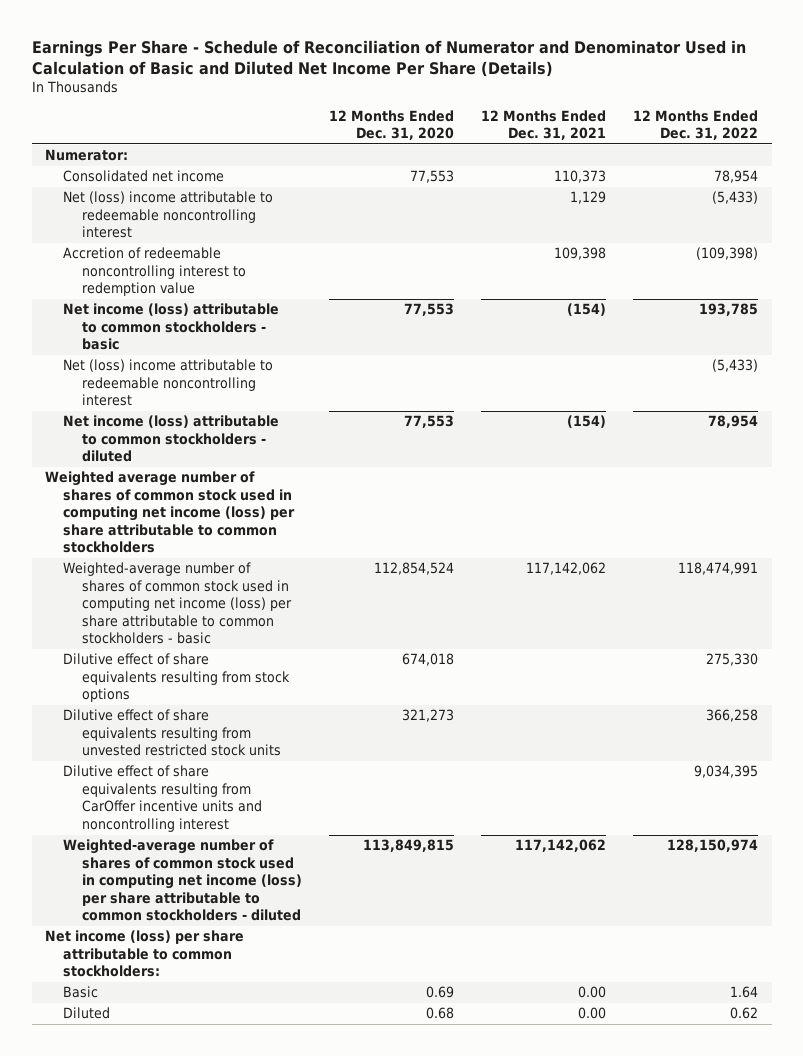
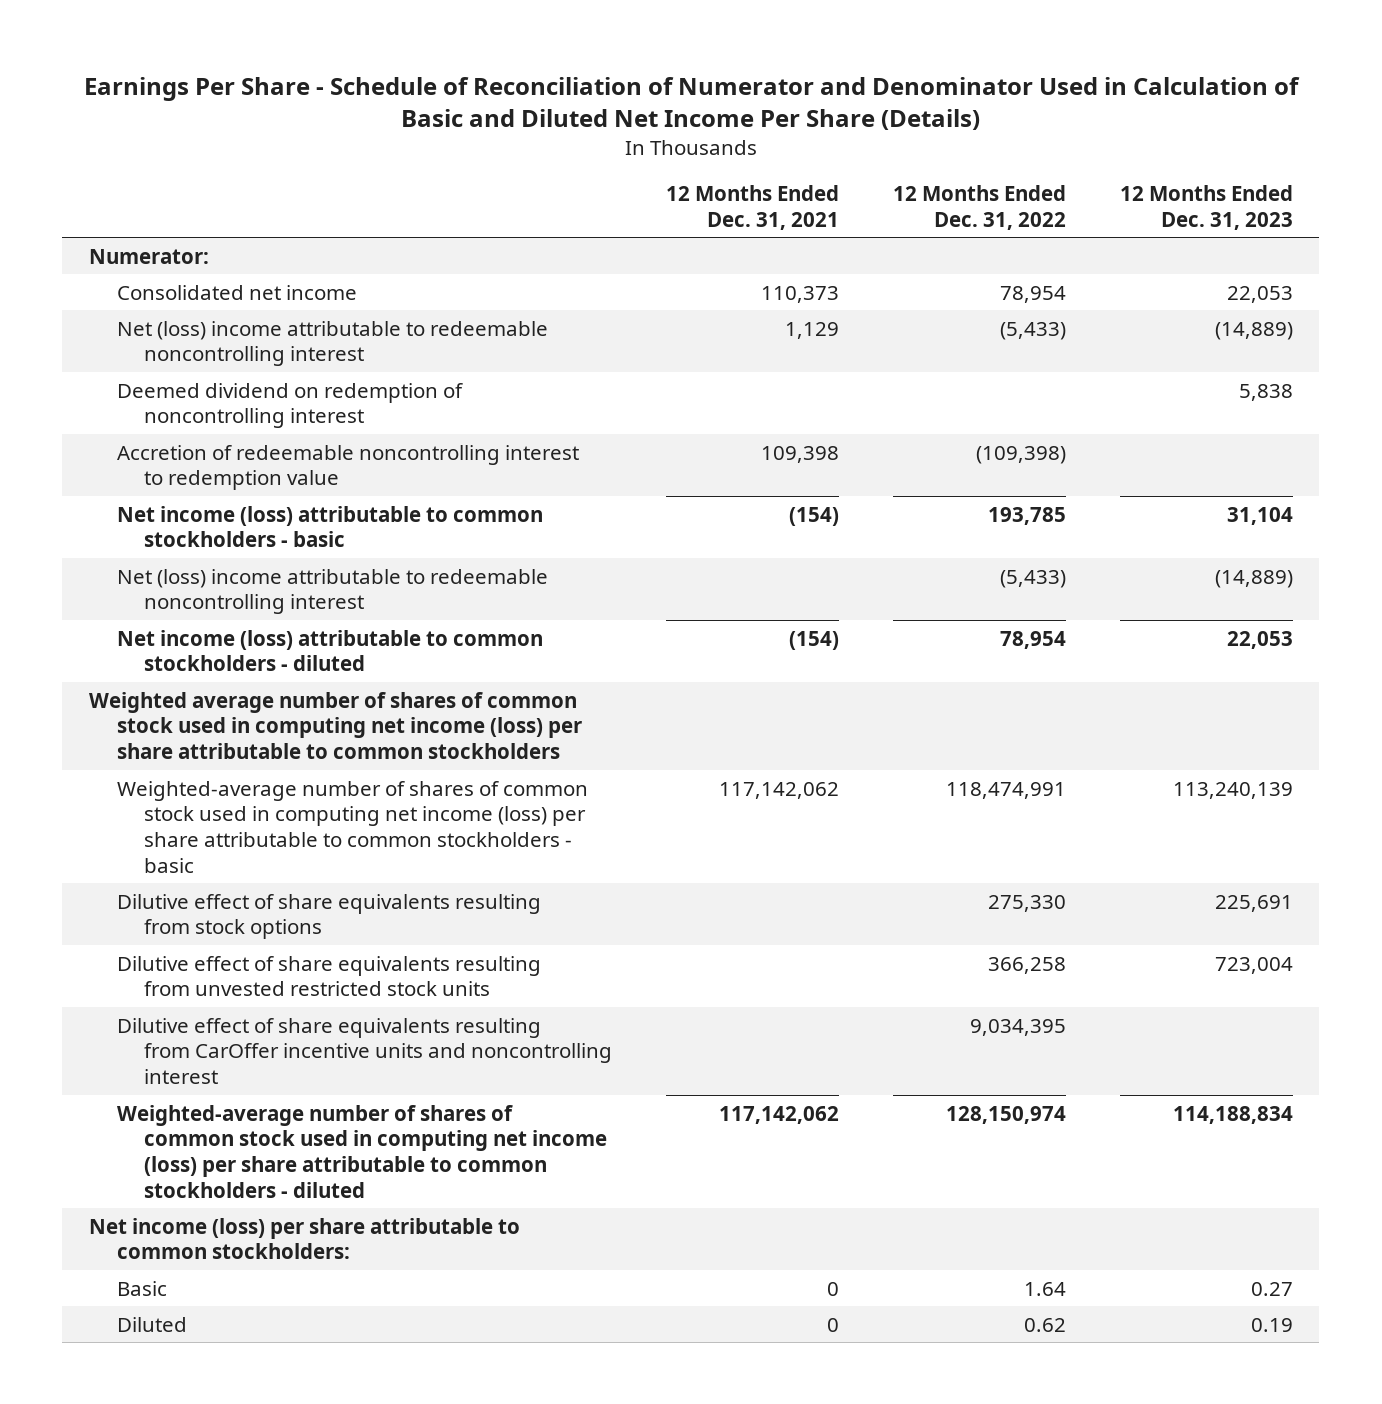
- | 12 Months Ended Dec. 31, 2020 | 12 Months Ended Dec. 31, 2021 | 12 Months Ended Dec. 31, 2022
+ | 12 Months Ended Dec. 31, 2021 | 12 Months Ended Dec. 31, 2022 | 12 Months Ended Dec. 31, 2023
+ Deemed dividend on redemption of noncontrolling interest | | | 5,838
- Basic | 0.69 | 0.00 | 1.64
- Diluted | 0.68 | 0.00 | 0.62
+ Basic | 0 | 1.64 | 0.27
+ Diluted | 0 | 0.62 | 0.19

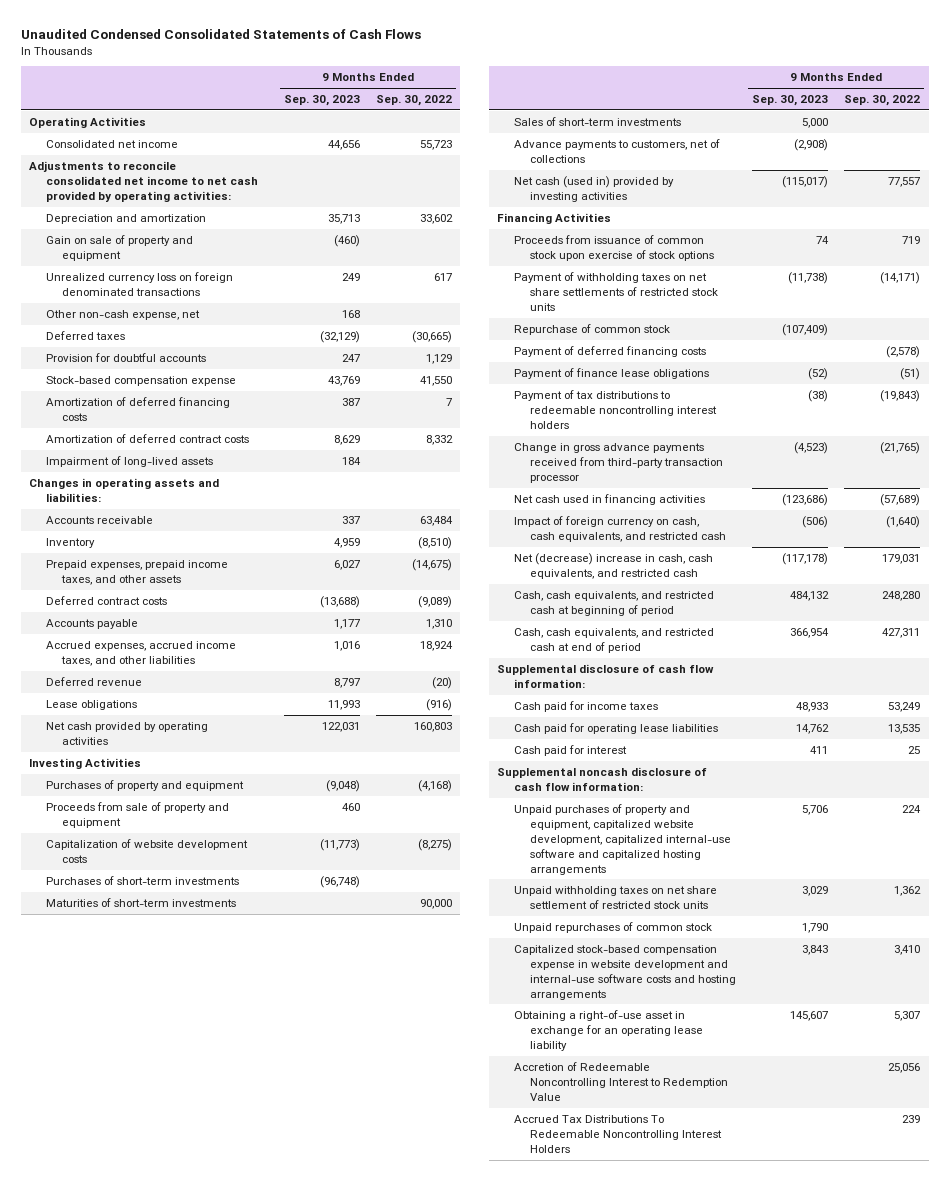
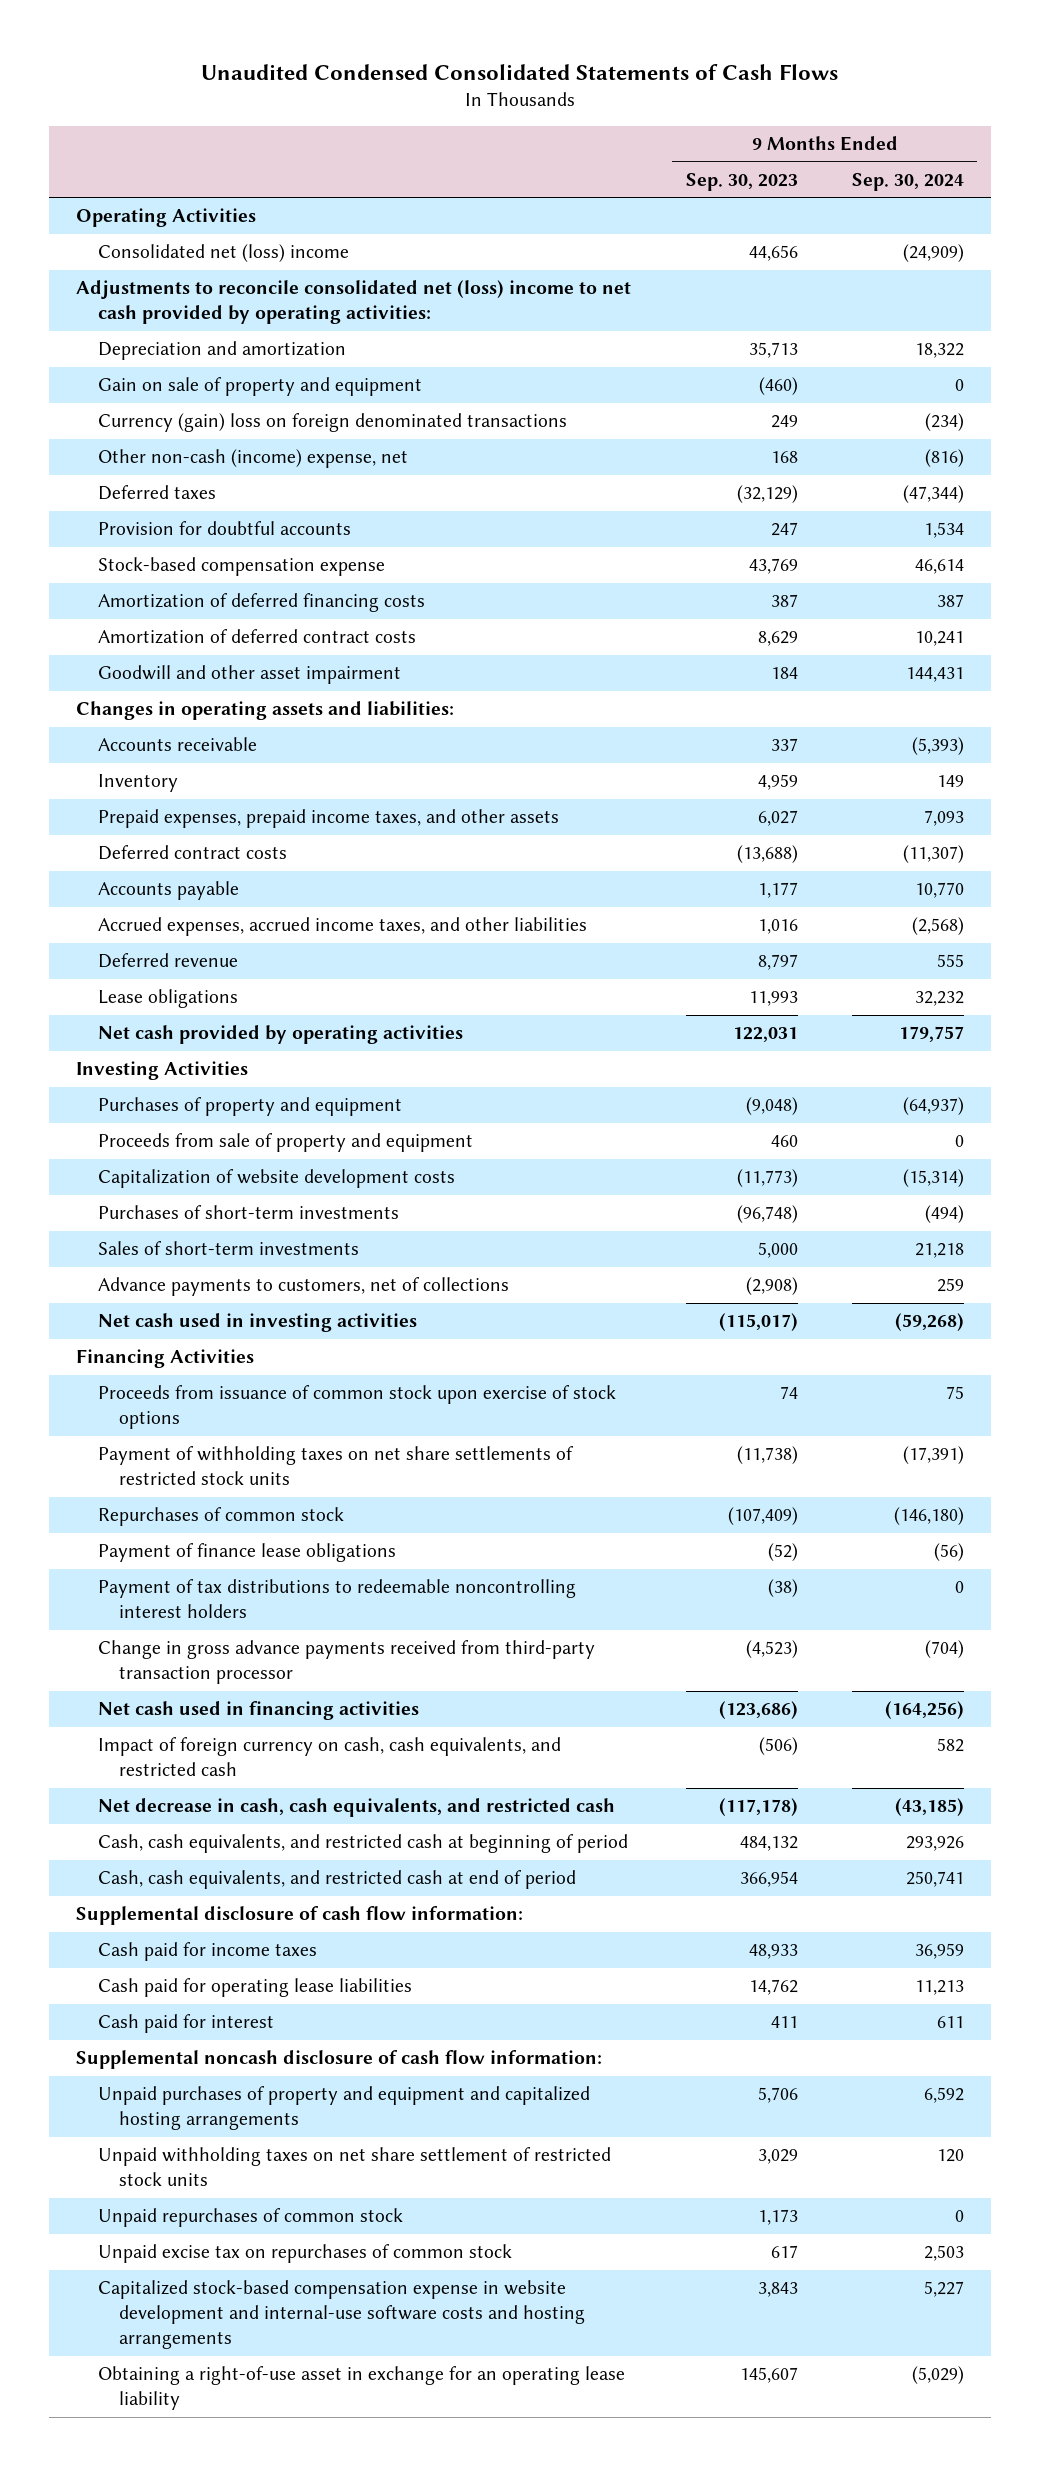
- | 9 Months Ended Sep. 30, 2023 | 9 Months Ended Sep. 30, 2022
+ | 9 Months Ended Sep. 30, 2023 | 9 Months Ended Sep. 30, 2024
- Consolidated net income | 44,656 | 55,723
- Adjustments to reconcile consolidated net income to net cash provided by operating activities:
+ Consolidated net (loss) income | 44,656 | (24,909)
+ Adjustments to reconcile consolidated net (loss) income to net cash provided by operating activities:
- Unrealized currency loss on foreign denominated transactions | 249 | 617
- Other non-cash expense, net | 168 |
+ Currency (gain) loss on foreign denominated transactions | 249 | (234)
+ Other non-cash (income) expense, net | 168 | (816)
- Impairment of long-lived assets | 184 |
+ Goodwill and other asset impairment | 184 | 144,431
- Maturities of short-term investments | | 90,000
- Net cash (used in) provided by investing activities | (115,017) | 77,557
+ Net cash used in investing activities | (115,017) | (59,268)
- Repurchase of common stock | (107,409) |
- Payment of deferred financing costs | | (2,578)
+ Repurchases of common stock | (107,409) | (146,180)
- Net (decrease) increase in cash, cash equivalents, and restricted cash | (117,178) | 179,031
+ Net decrease in cash, cash equivalents, and restricted cash | (117,178) | (43,185)
- Unpaid purchases of property and equipment, capitalized website development, capitalized internal-use software and capitalized hosting arrangements | 5,706 | 224
+ Unpaid purchases of property and equipment and capitalized hosting arrangements | 5,706 | 6,592
- Unpaid repurchases of common stock | 1,790 |
+ Unpaid repurchases of common stock | 1,173 | 0
+ Unpaid excise tax on repurchases of common stock | 617 | 2,503
- Accretion of Redeemable Noncontrolling Interest to Redemption Value | | 25,056
- Accrued Tax Distributions To Redeemable Noncontrolling Interest Holders | | 239

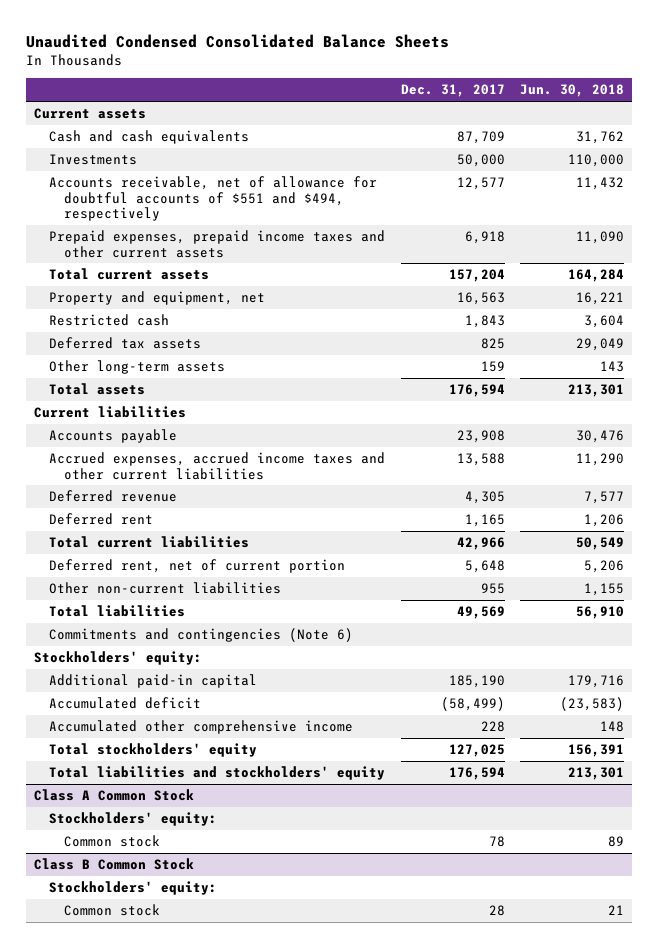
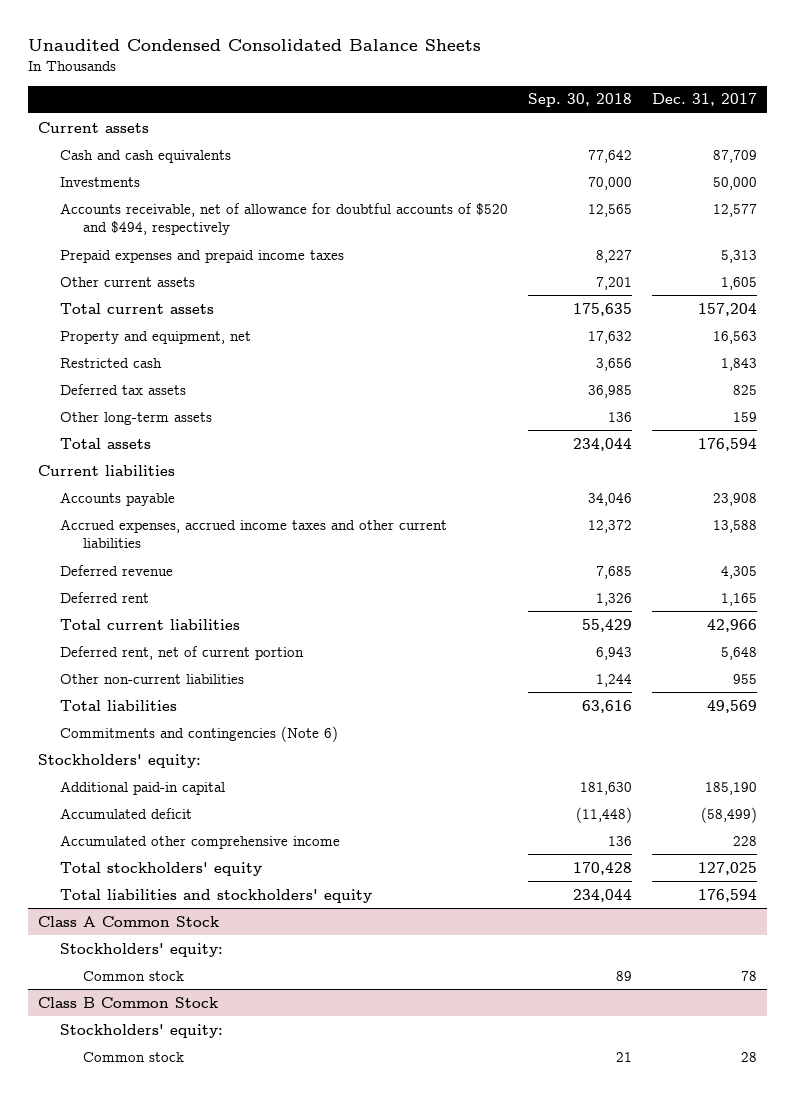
- | Dec. 31, 2017 | Jun. 30, 2018
+ | Sep. 30, 2018 | Dec. 31, 2017
- Accounts receivable, net of allowance for doubtful accounts of $551 and $494, respectively | 12,577 | 11,432
- Prepaid expenses, prepaid income taxes and other current assets | 6,918 | 11,090
+ Accounts receivable, net of allowance for doubtful accounts of $520 and $494, respectively | 12,565 | 12,577
+ Prepaid expenses and prepaid income taxes | 8,227 | 5,313
+ Other current assets | 7,201 | 1,605

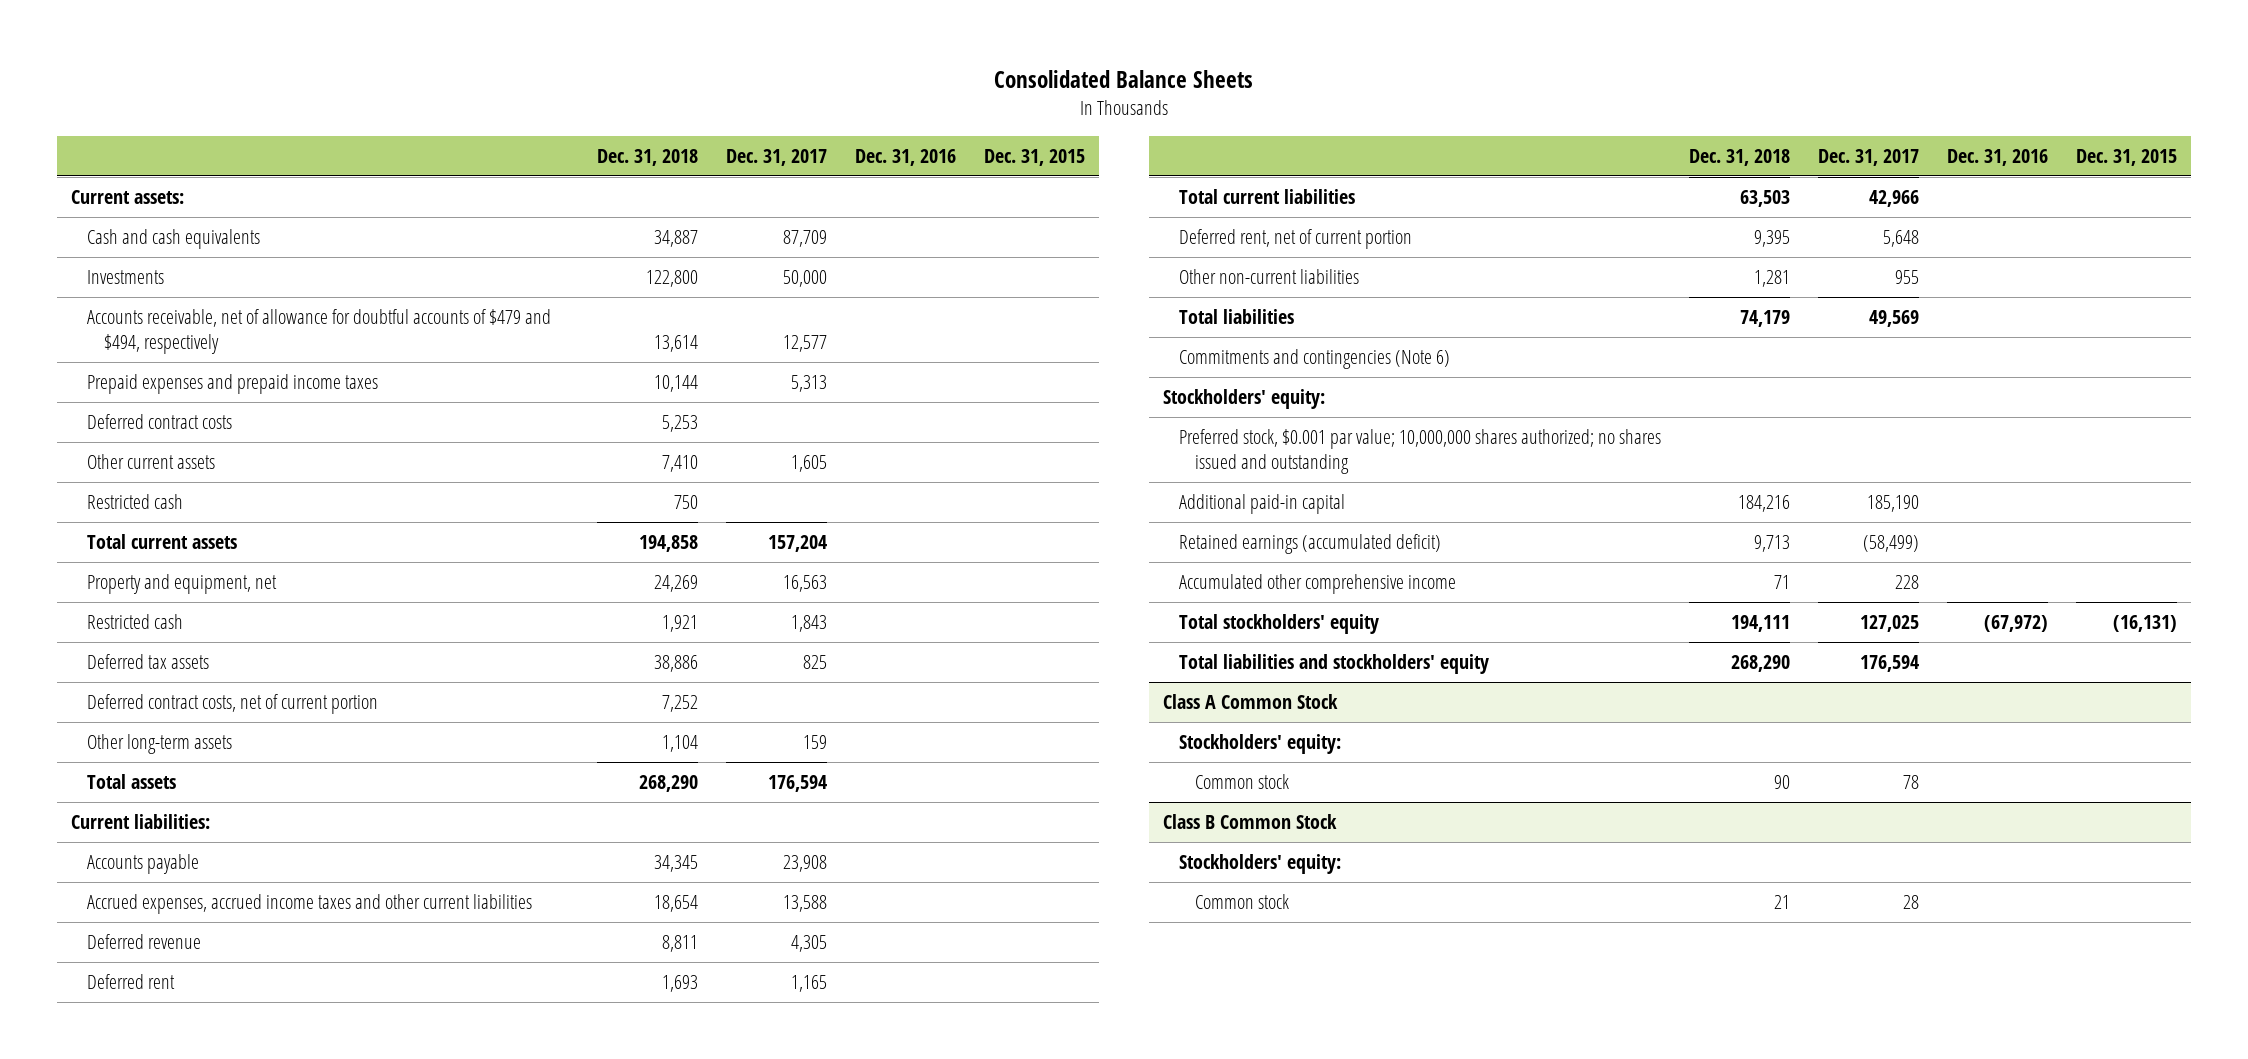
- Unaudited Condensed Consolidated Balance Sheets
+ Consolidated Balance Sheets
- | Sep. 30, 2018 | Dec. 31, 2017
+ | Dec. 31, 2018 | Dec. 31, 2017 | Dec. 31, 2016 | Dec. 31, 2015
- Current assets
+ Current assets:
- Accounts receivable, net of allowance for doubtful accounts of $520 and $494, respectively | 12,565 | 12,577
+ Accounts receivable, net of allowance for doubtful accounts of $479 and $494, respectively | 13,614 | 12,577 | |
+ Deferred contract costs | 5,253 | | |
+ Restricted cash | 750 | | |
+ Deferred contract costs, net of current portion | 7,252 | | |
- Current liabilities
+ Current liabilities:
+ Preferred stock, $0.001 par value; 10,000,000 shares authorized; no shares issued and outstanding
- Accumulated deficit | (11,448) | (58,499)
+ Retained earnings (accumulated deficit) | 9,713 | (58,499) | |

